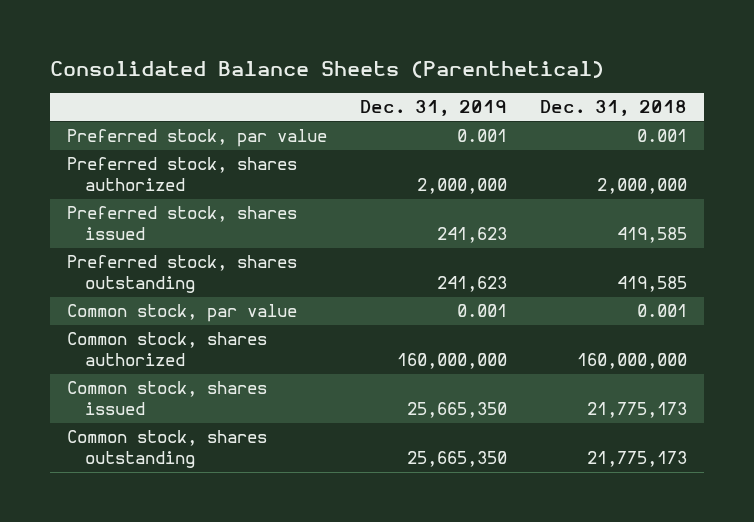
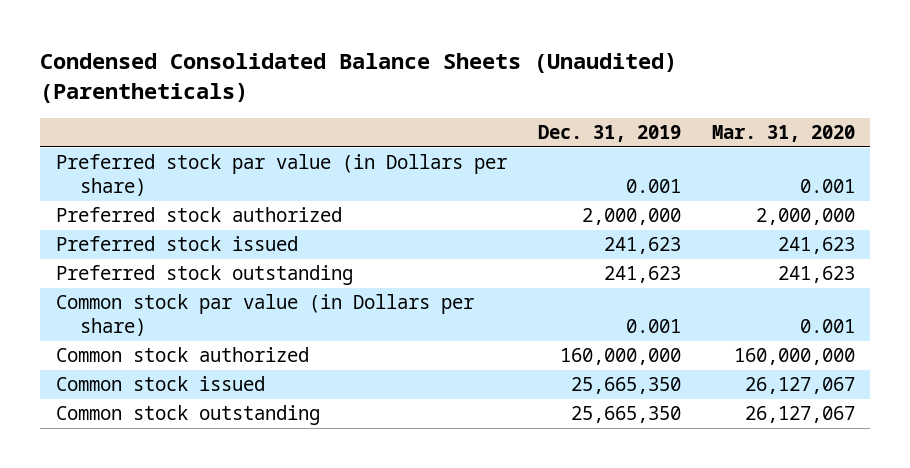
- Consolidated Balance Sheets (Parenthetical)
+ Condensed Consolidated Balance Sheets (Unaudited) (Parentheticals)
- | Dec. 31, 2019 | Dec. 31, 2018
+ | Dec. 31, 2019 | Mar. 31, 2020
- Preferred stock, par value | 0.001 | 0.001
- Preferred stock, shares authorized | 2,000,000 | 2,000,000
- Preferred stock, shares issued | 241,623 | 419,585
- Preferred stock, shares outstanding | 241,623 | 419,585
- Common stock, par value | 0.001 | 0.001
- Common stock, shares authorized | 160,000,000 | 160,000,000
- Common stock, shares issued | 25,665,350 | 21,775,173
- Common stock, shares outstanding | 25,665,350 | 21,775,173
+ Preferred stock par value (in Dollars per share) | 0.001 | 0.001
+ Preferred stock authorized | 2,000,000 | 2,000,000
+ Preferred stock issued | 241,623 | 241,623
+ Preferred stock outstanding | 241,623 | 241,623
+ Common stock par value (in Dollars per share) | 0.001 | 0.001
+ Common stock authorized | 160,000,000 | 160,000,000
+ Common stock issued | 25,665,350 | 26,127,067
+ Common stock outstanding | 25,665,350 | 26,127,067

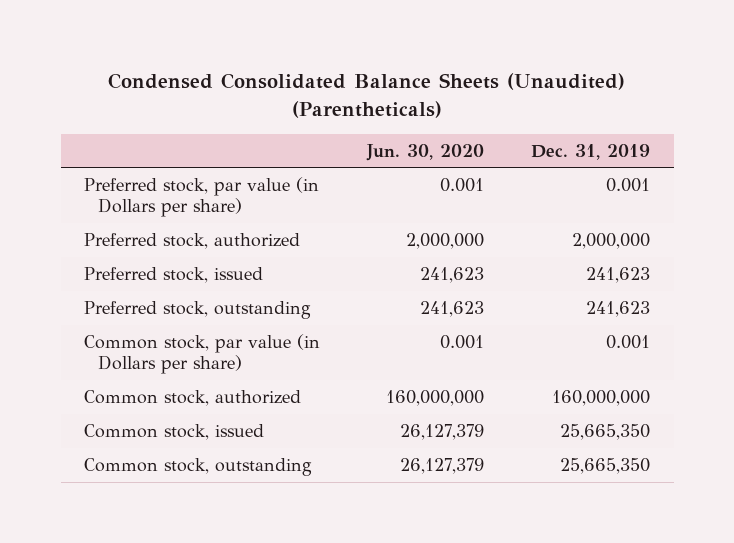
- | Dec. 31, 2019 | Mar. 31, 2020
+ | Jun. 30, 2020 | Dec. 31, 2019
- Preferred stock par value (in Dollars per share) | 0.001 | 0.001
- Preferred stock authorized | 2,000,000 | 2,000,000
- Preferred stock issued | 241,623 | 241,623
- Preferred stock outstanding | 241,623 | 241,623
- Common stock par value (in Dollars per share) | 0.001 | 0.001
- Common stock authorized | 160,000,000 | 160,000,000
- Common stock issued | 25,665,350 | 26,127,067
- Common stock outstanding | 25,665,350 | 26,127,067
+ Preferred stock, par value (in Dollars per share) | 0.001 | 0.001
+ Preferred stock, authorized | 2,000,000 | 2,000,000
+ Preferred stock, issued | 241,623 | 241,623
+ Preferred stock, outstanding | 241,623 | 241,623
+ Common stock, par value (in Dollars per share) | 0.001 | 0.001
+ Common stock, authorized | 160,000,000 | 160,000,000
+ Common stock, issued | 26,127,379 | 25,665,350
+ Common stock, outstanding | 26,127,379 | 25,665,350

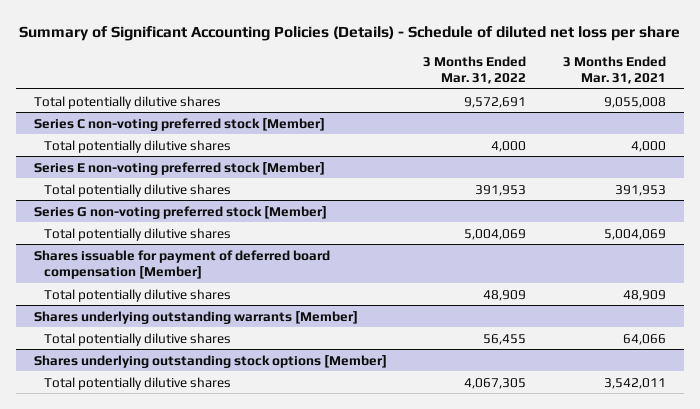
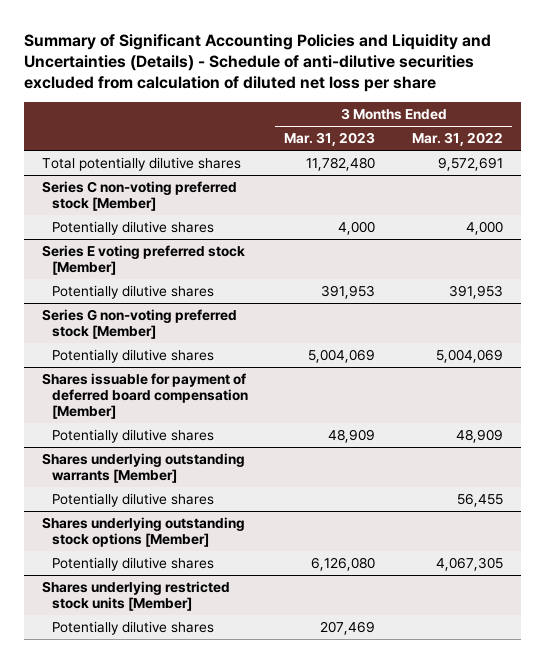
- Summary of Significant Accounting Policies (Details) - Schedule of diluted net loss per share
+ Summary of Significant Accounting Policies and Liquidity and Uncertainties (Details) - Schedule of anti-dilutive securities excluded from calculation of diluted net loss per share
- | 3 Months Ended Mar. 31, 2022 | 3 Months Ended Mar. 31, 2021
+ | 3 Months Ended Mar. 31, 2023 | 3 Months Ended Mar. 31, 2022
@ Series C non-voting preferred stock [Member]
- Total potentially dilutive shares | 4,000 | 4,000
- Series E non-voting preferred stock [Member]
- Total potentially dilutive shares | 391,953 | 391,953
@ Series C non-voting preferred stock [Member]
+ Potentially dilutive shares | 4,000 | 4,000
+ Series E voting preferred stock [Member]
+ Potentially dilutive shares | 391,953 | 391,953
@ Series G non-voting preferred stock [Member]
- Total potentially dilutive shares | 5,004,069 | 5,004,069
+ Potentially dilutive shares | 5,004,069 | 5,004,069
@ Shares issuable for payment of deferred board compensation [Member]
- Total potentially dilutive shares | 48,909 | 48,909
+ Potentially dilutive shares | 48,909 | 48,909
@ Shares underlying outstanding warrants [Member]
- Total potentially dilutive shares | 56,455 | 64,066
+ Potentially dilutive shares | | 56,455
@ Shares underlying outstanding stock options [Member]
- Total potentially dilutive shares | 4,067,305 | 3,542,011
+ Potentially dilutive shares | 6,126,080 | 4,067,305
+ Shares underlying restricted stock units [Member]
+ Potentially dilutive shares | 207,469 |

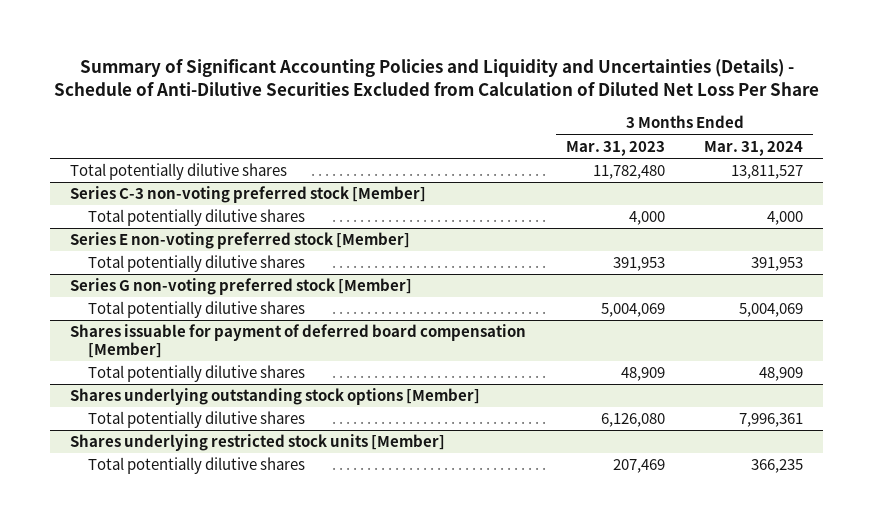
- Summary of Significant Accounting Policies and Liquidity and Uncertainties (Details) - Schedule of anti-dilutive securities excluded from calculation of diluted net loss per share
+ Summary of Significant Accounting Policies and Liquidity and Uncertainties (Details) - Schedule of Anti-Dilutive Securities Excluded from Calculation of Diluted Net Loss Per Share
- | 3 Months Ended Mar. 31, 2023 | 3 Months Ended Mar. 31, 2022
+ | 3 Months Ended Mar. 31, 2023 | 3 Months Ended Mar. 31, 2024
- Series C non-voting preferred stock [Member]
- Potentially dilutive shares | 4,000 | 4,000
- Series E voting preferred stock [Member]
- Potentially dilutive shares | 391,953 | 391,953
+ Series C-3 non-voting preferred stock [Member]
+ Total potentially dilutive shares | 4,000 | 4,000
+ Series E non-voting preferred stock [Member]
+ Total potentially dilutive shares | 391,953 | 391,953
@ Series G non-voting preferred stock [Member]
- Potentially dilutive shares | 5,004,069 | 5,004,069
+ Total potentially dilutive shares | 5,004,069 | 5,004,069
@ Shares issuable for payment of deferred board compensation [Member]
- Potentially dilutive shares | 48,909 | 48,909
- Shares underlying outstanding warrants [Member]
- Potentially dilutive shares | | 56,455
@ Shares issuable for payment of deferred board compensation [Member]
+ Total potentially dilutive shares | 48,909 | 48,909
@ Shares underlying outstanding stock options [Member]
- Potentially dilutive shares | 6,126,080 | 4,067,305
+ Total potentially dilutive shares | 6,126,080 | 7,996,361
@ Shares underlying restricted stock units [Member]
- Potentially dilutive shares | 207,469 |
+ Total potentially dilutive shares | 207,469 | 366,235

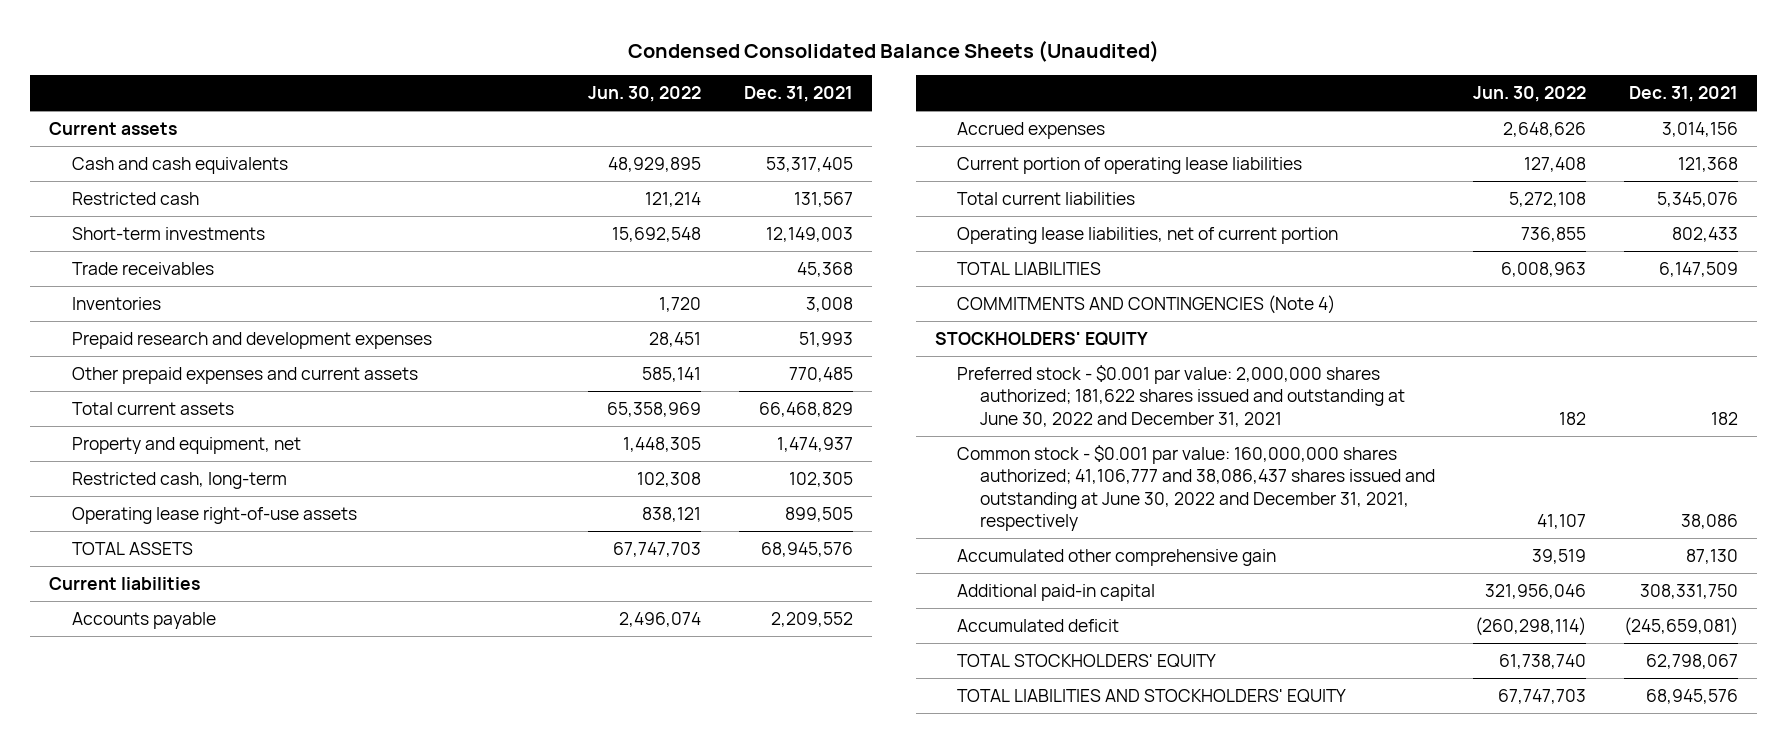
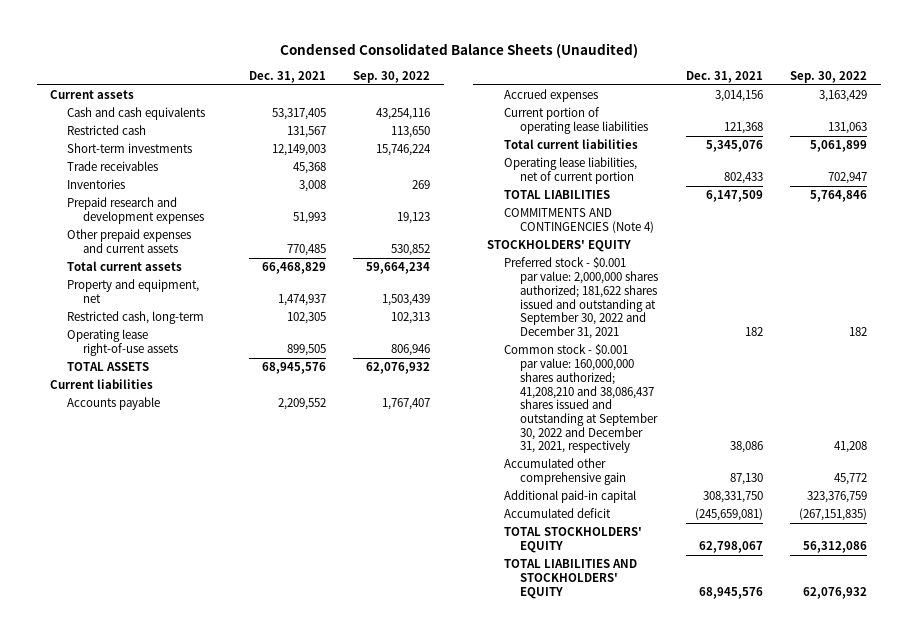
- | Jun. 30, 2022 | Dec. 31, 2021
+ | Dec. 31, 2021 | Sep. 30, 2022
- Preferred stock - $0.001 par value: 2,000,000 shares authorized; 181,622 shares issued and outstanding at June 30, 2022 and December 31, 2021 | 182 | 182
- Common stock - $0.001 par value: 160,000,000 shares authorized; 41,106,777 and 38,086,437 shares issued and outstanding at June 30, 2022 and December 31, 2021, respectively | 41,107 | 38,086
+ Preferred stock - $0.001 par value: 2,000,000 shares authorized; 181,622 shares issued and outstanding at September 30, 2022 and December 31, 2021 | 182 | 182
+ Common stock - $0.001 par value: 160,000,000 shares authorized; 41,208,210 and 38,086,437 shares issued and outstanding at September 30, 2022 and December 31, 2021, respectively | 38,086 | 41,208

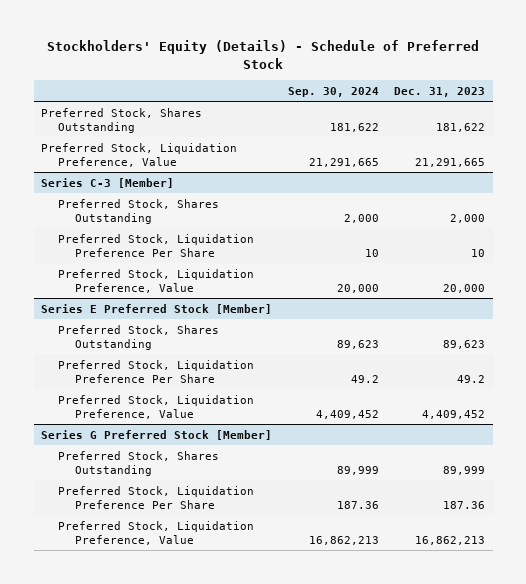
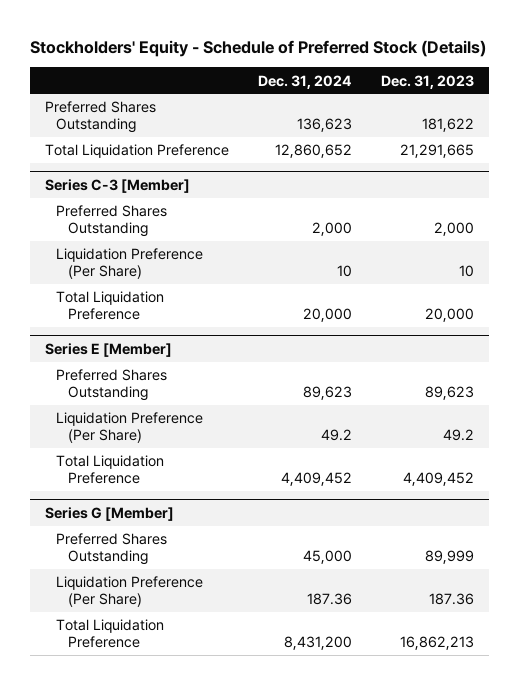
- Stockholders' Equity (Details) - Schedule of Preferred Stock
+ Stockholders' Equity - Schedule of Preferred Stock (Details)
- | Sep. 30, 2024 | Dec. 31, 2023
+ | Dec. 31, 2024 | Dec. 31, 2023
- Preferred Stock, Shares Outstanding | 181,622 | 181,622
- Preferred Stock, Liquidation Preference, Value | 21,291,665 | 21,291,665
+ Preferred Shares Outstanding | 136,623 | 181,622
+ Total Liquidation Preference | 12,860,652 | 21,291,665
@ Series C-3 [Member]
- Preferred Stock, Shares Outstanding | 2,000 | 2,000
- Preferred Stock, Liquidation Preference Per Share | 10 | 10
- Preferred Stock, Liquidation Preference, Value | 20,000 | 20,000
- Series E Preferred Stock [Member]
- Preferred Stock, Shares Outstanding | 89,623 | 89,623
- Preferred Stock, Liquidation Preference Per Share | 49.2 | 49.2
- Preferred Stock, Liquidation Preference, Value | 4,409,452 | 4,409,452
- Series G Preferred Stock [Member]
- Preferred Stock, Shares Outstanding | 89,999 | 89,999
- Preferred Stock, Liquidation Preference Per Share | 187.36 | 187.36
- Preferred Stock, Liquidation Preference, Value | 16,862,213 | 16,862,213
@ Series C-3 [Member]
+ Preferred Shares Outstanding | 2,000 | 2,000
+ Liquidation Preference (Per Share) | 10 | 10
+ Total Liquidation Preference | 20,000 | 20,000
+ Series E [Member]
+ Preferred Shares Outstanding | 89,623 | 89,623
+ Liquidation Preference (Per Share) | 49.2 | 49.2
+ Total Liquidation Preference | 4,409,452 | 4,409,452
+ Series G [Member]
+ Preferred Shares Outstanding | 45,000 | 89,999
+ Liquidation Preference (Per Share) | 187.36 | 187.36
+ Total Liquidation Preference | 8,431,200 | 16,862,213

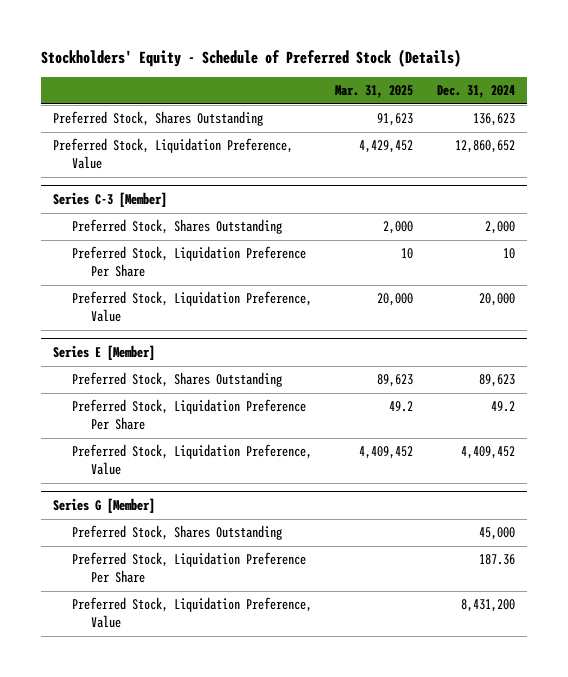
- | Dec. 31, 2024 | Dec. 31, 2023
+ | Mar. 31, 2025 | Dec. 31, 2024
- Preferred Shares Outstanding | 136,623 | 181,622
- Total Liquidation Preference | 12,860,652 | 21,291,665
+ Preferred Stock, Shares Outstanding | 91,623 | 136,623
+ Preferred Stock, Liquidation Preference, Value | 4,429,452 | 12,860,652
@ Series C-3 [Member]
- Preferred Shares Outstanding | 2,000 | 2,000
- Liquidation Preference (Per Share) | 10 | 10
- Total Liquidation Preference | 20,000 | 20,000
+ Preferred Stock, Shares Outstanding | 2,000 | 2,000
+ Preferred Stock, Liquidation Preference Per Share | 10 | 10
+ Preferred Stock, Liquidation Preference, Value | 20,000 | 20,000
@ Series E [Member]
- Preferred Shares Outstanding | 89,623 | 89,623
- Liquidation Preference (Per Share) | 49.2 | 49.2
- Total Liquidation Preference | 4,409,452 | 4,409,452
+ Preferred Stock, Shares Outstanding | 89,623 | 89,623
+ Preferred Stock, Liquidation Preference Per Share | 49.2 | 49.2
+ Preferred Stock, Liquidation Preference, Value | 4,409,452 | 4,409,452
@ Series G [Member]
- Preferred Shares Outstanding | 45,000 | 89,999
- Liquidation Preference (Per Share) | 187.36 | 187.36
- Total Liquidation Preference | 8,431,200 | 16,862,213
+ Preferred Stock, Shares Outstanding | | 45,000
+ Preferred Stock, Liquidation Preference Per Share | | 187.36
+ Preferred Stock, Liquidation Preference, Value | | 8,431,200

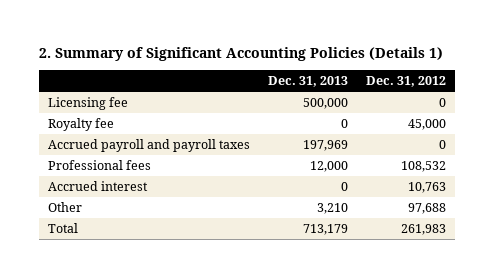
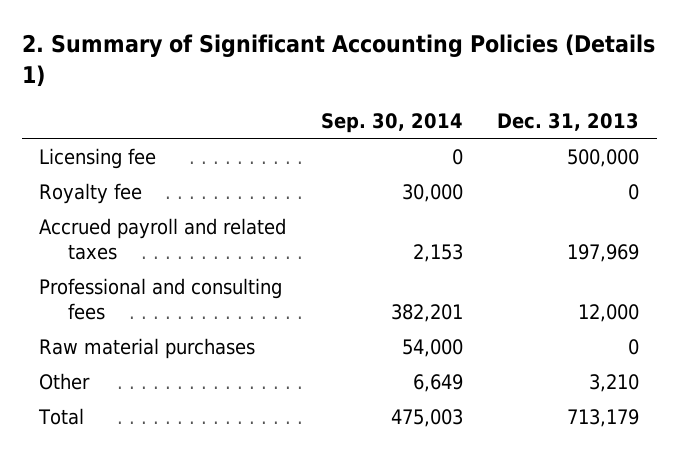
- | Dec. 31, 2013 | Dec. 31, 2012
+ | Sep. 30, 2014 | Dec. 31, 2013
- Accrued payroll and payroll taxes | 197,969 | 0
- Professional fees | 12,000 | 108,532
- Accrued interest | 0 | 10,763
+ Accrued payroll and related taxes | 2,153 | 197,969
+ Professional and consulting fees | 382,201 | 12,000
+ Raw material purchases | 54,000 | 0

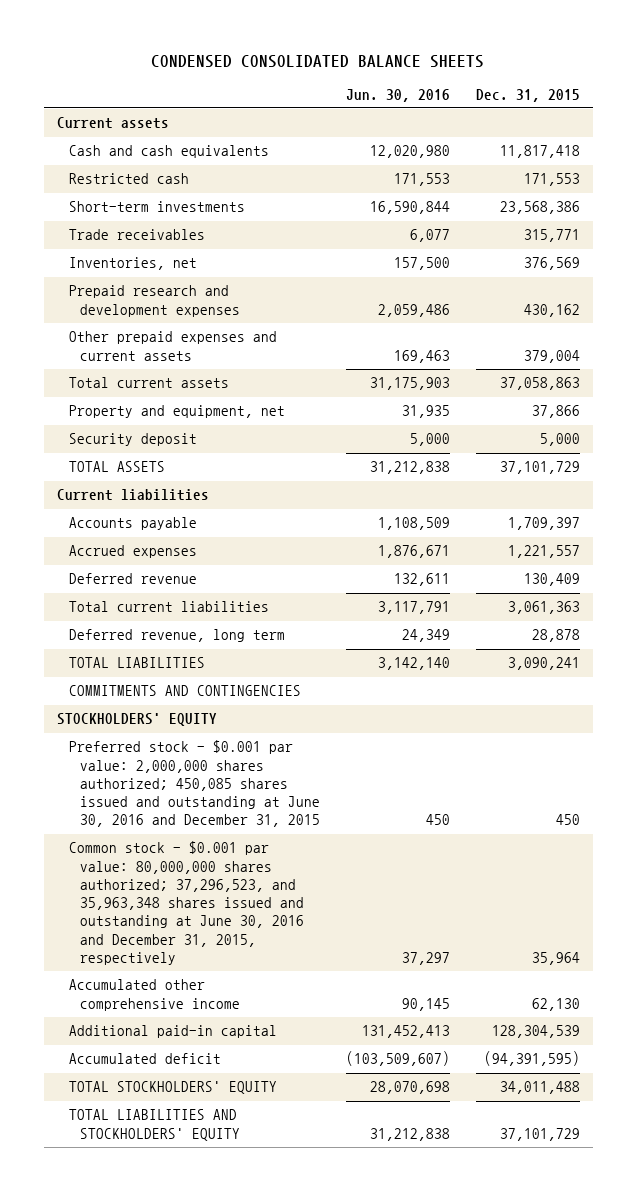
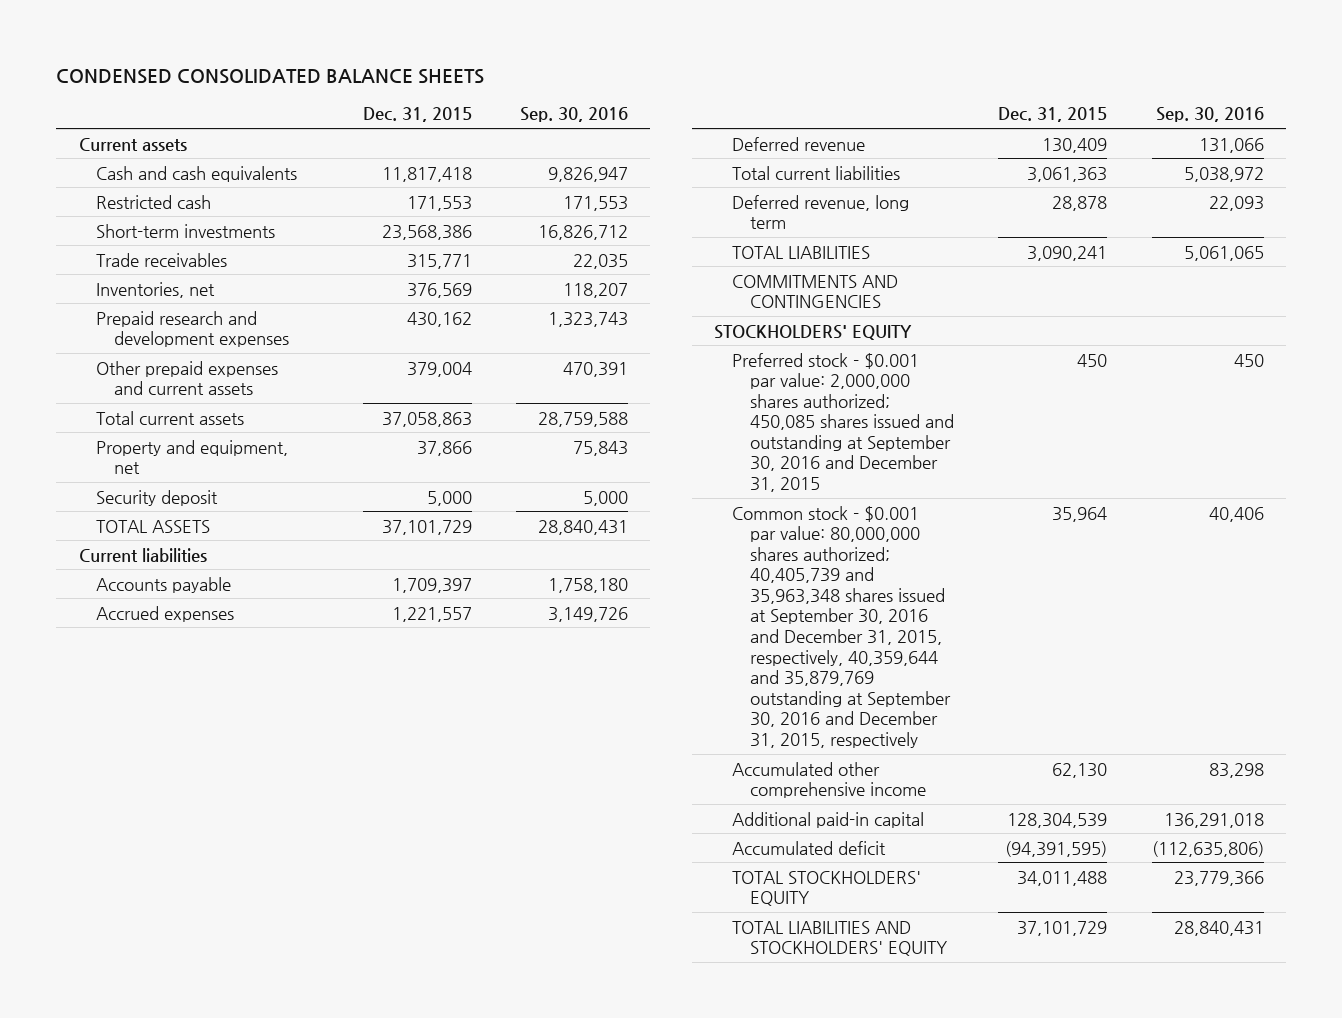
- | Jun. 30, 2016 | Dec. 31, 2015
+ | Dec. 31, 2015 | Sep. 30, 2016
- Preferred stock - $0.001 par value: 2,000,000 shares authorized; 450,085 shares issued and outstanding at June 30, 2016 and December 31, 2015 | 450 | 450
- Common stock - $0.001 par value: 80,000,000 shares authorized; 37,296,523, and 35,963,348 shares issued and outstanding at June 30, 2016 and December 31, 2015, respectively | 37,297 | 35,964
+ Preferred stock - $0.001 par value: 2,000,000 shares authorized; 450,085 shares issued and outstanding at September 30, 2016 and December 31, 2015 | 450 | 450
+ Common stock - $0.001 par value: 80,000,000 shares authorized; 40,405,739 and 35,963,348 shares issued at September 30, 2016 and December 31, 2015, respectively, 40,359,644 and 35,879,769 outstanding at September 30, 2016 and December 31, 2015, respectively | 35,964 | 40,406

